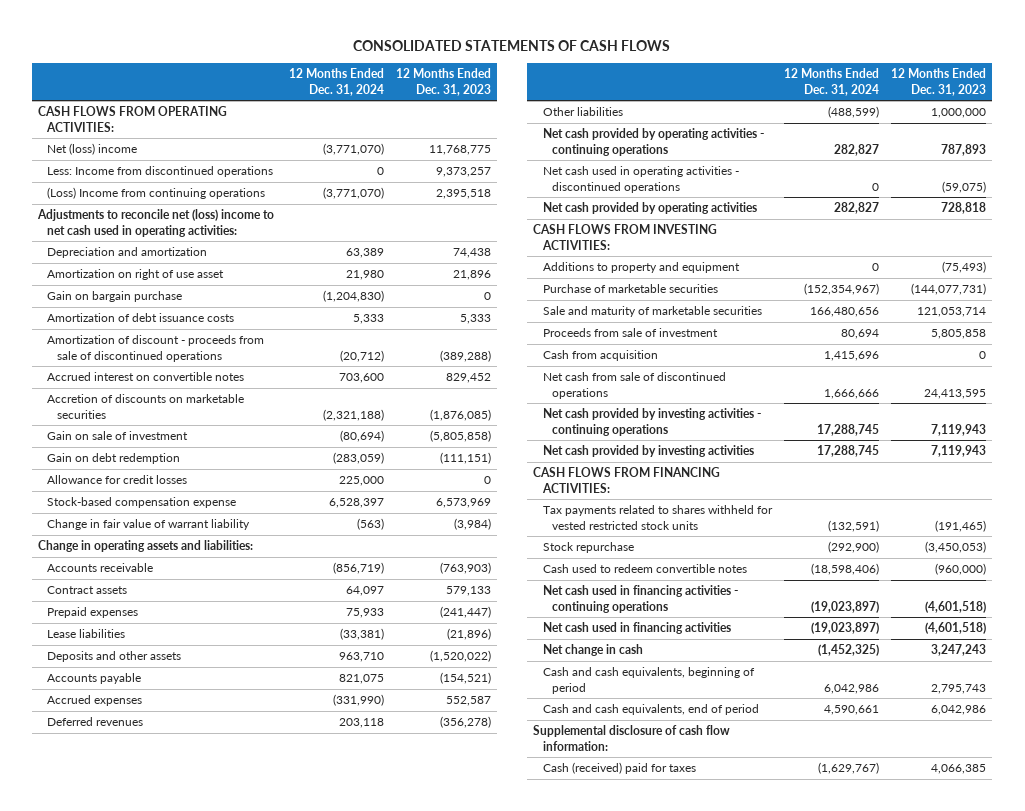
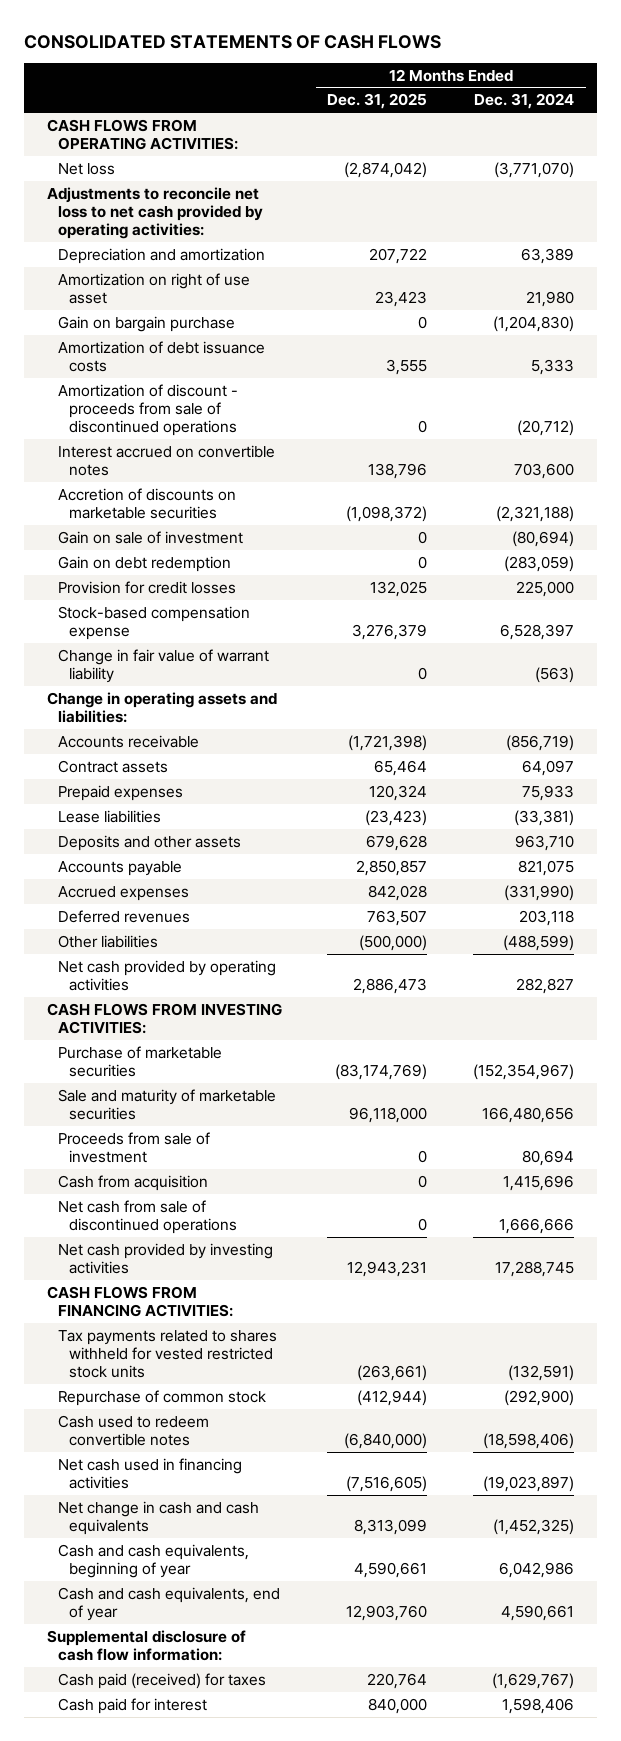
- | 12 Months Ended Dec. 31, 2024 | 12 Months Ended Dec. 31, 2023
+ | 12 Months Ended Dec. 31, 2025 | 12 Months Ended Dec. 31, 2024
- Net (loss) income | (3,771,070) | 11,768,775
- Less: Income from discontinued operations | 0 | 9,373,257
- (Loss) Income from continuing operations | (3,771,070) | 2,395,518
- Adjustments to reconcile net (loss) income to net cash used in operating activities:
+ Net loss | (2,874,042) | (3,771,070)
+ Adjustments to reconcile net loss to net cash provided by operating activities:
- Accrued interest on convertible notes | 703,600 | 829,452
+ Interest accrued on convertible notes | 138,796 | 703,600
- Allowance for credit losses | 225,000 | 0
+ Provision for credit losses | 132,025 | 225,000
- Net cash provided by operating activities - continuing operations | 282,827 | 787,893
- Net cash used in operating activities - discontinued operations | 0 | (59,075)
- Additions to property and equipment | 0 | (75,493)
- Net cash provided by investing activities - continuing operations | 17,288,745 | 7,119,943
- Stock repurchase | (292,900) | (3,450,053)
+ Repurchase of common stock | (412,944) | (292,900)
- Net cash used in financing activities - continuing operations | (19,023,897) | (4,601,518)
- Net change in cash | (1,452,325) | 3,247,243
- Cash and cash equivalents, beginning of period | 6,042,986 | 2,795,743
- Cash and cash equivalents, end of period | 4,590,661 | 6,042,986
+ Net change in cash and cash equivalents | 8,313,099 | (1,452,325)
+ Cash and cash equivalents, beginning of year | 4,590,661 | 6,042,986
+ Cash and cash equivalents, end of year | 12,903,760 | 4,590,661
- Cash (received) paid for taxes | (1,629,767) | 4,066,385
+ Cash paid (received) for taxes | 220,764 | (1,629,767)
+ Cash paid for interest | 840,000 | 1,598,406

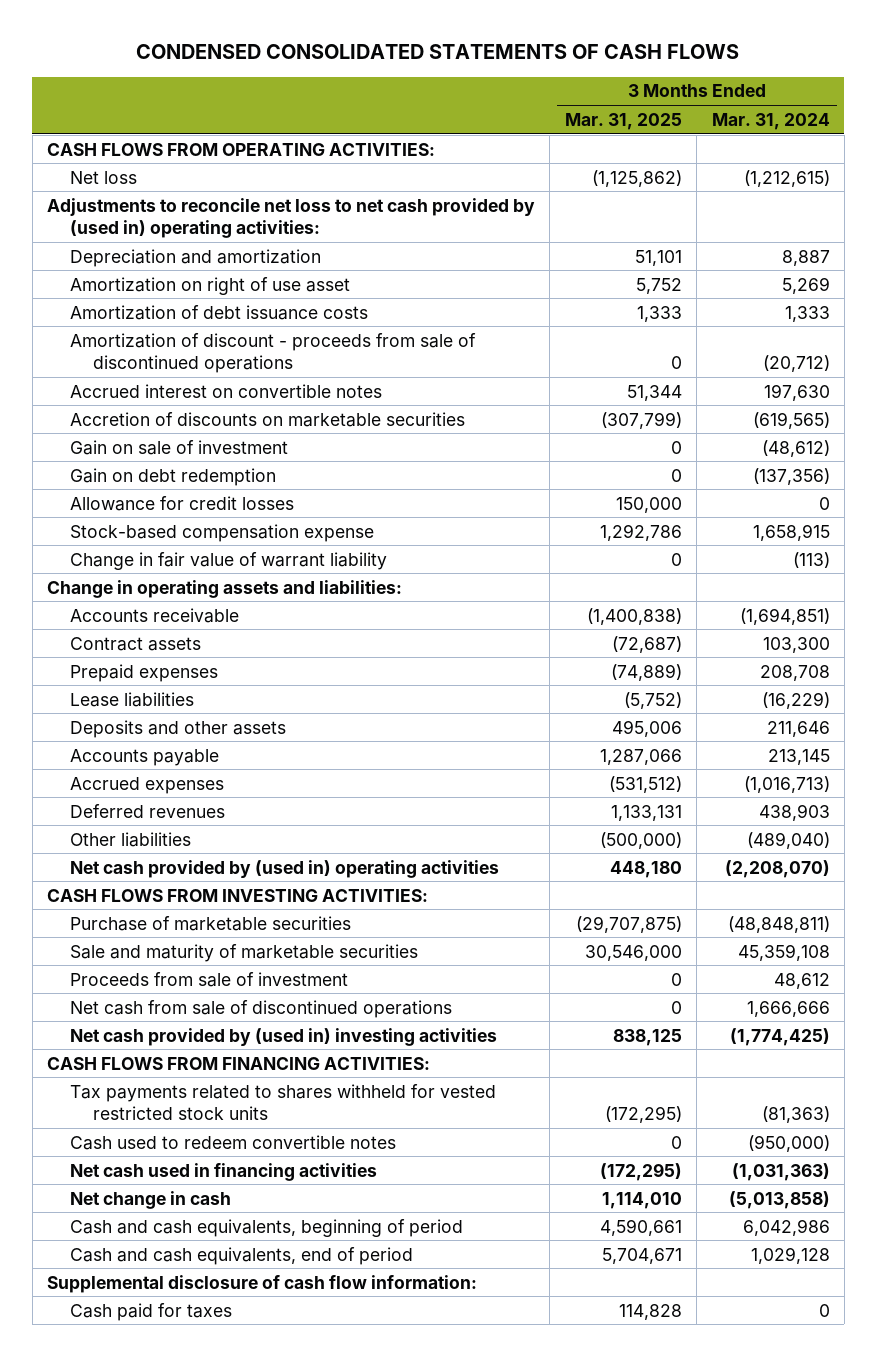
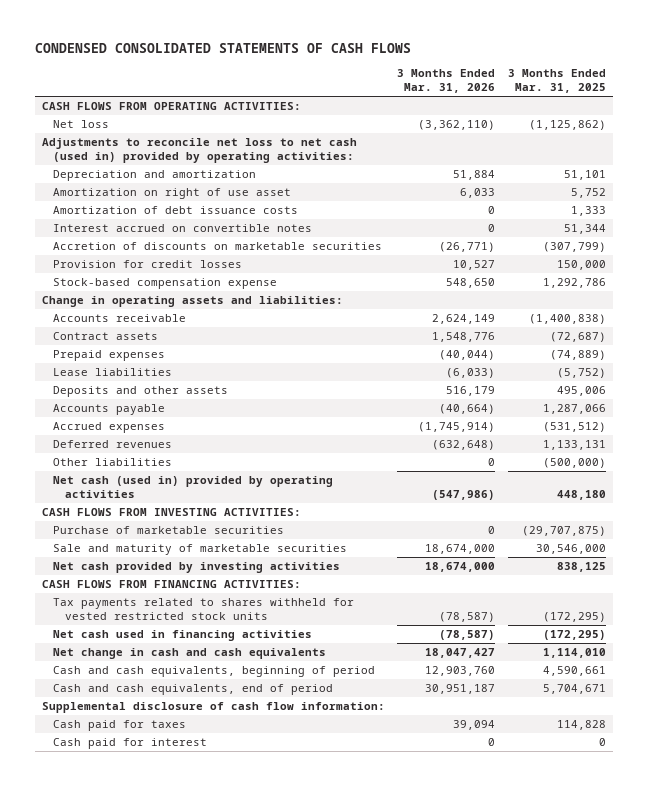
- | 3 Months Ended Mar. 31, 2025 | 3 Months Ended Mar. 31, 2024
+ | 3 Months Ended Mar. 31, 2026 | 3 Months Ended Mar. 31, 2025
- Adjustments to reconcile net loss to net cash provided by (used in) operating activities:
+ Adjustments to reconcile net loss to net cash (used in) provided by operating activities:
- Amortization of discount - proceeds from sale of discontinued operations | 0 | (20,712)
- Accrued interest on convertible notes | 51,344 | 197,630
+ Interest accrued on convertible notes | 0 | 51,344
- Gain on sale of investment | 0 | (48,612)
- Gain on debt redemption | 0 | (137,356)
- Allowance for credit losses | 150,000 | 0
+ Provision for credit losses | 10,527 | 150,000
- Change in fair value of warrant liability | 0 | (113)
- Net cash provided by (used in) operating activities | 448,180 | (2,208,070)
+ Net cash (used in) provided by operating activities | (547,986) | 448,180
- Proceeds from sale of investment | 0 | 48,612
- Net cash from sale of discontinued operations | 0 | 1,666,666
- Net cash provided by (used in) investing activities | 838,125 | (1,774,425)
+ Net cash provided by investing activities | 18,674,000 | 838,125
- Cash used to redeem convertible notes | 0 | (950,000)
- Net change in cash | 1,114,010 | (5,013,858)
+ Net change in cash and cash equivalents | 18,047,427 | 1,114,010
+ Cash paid for interest | 0 | 0

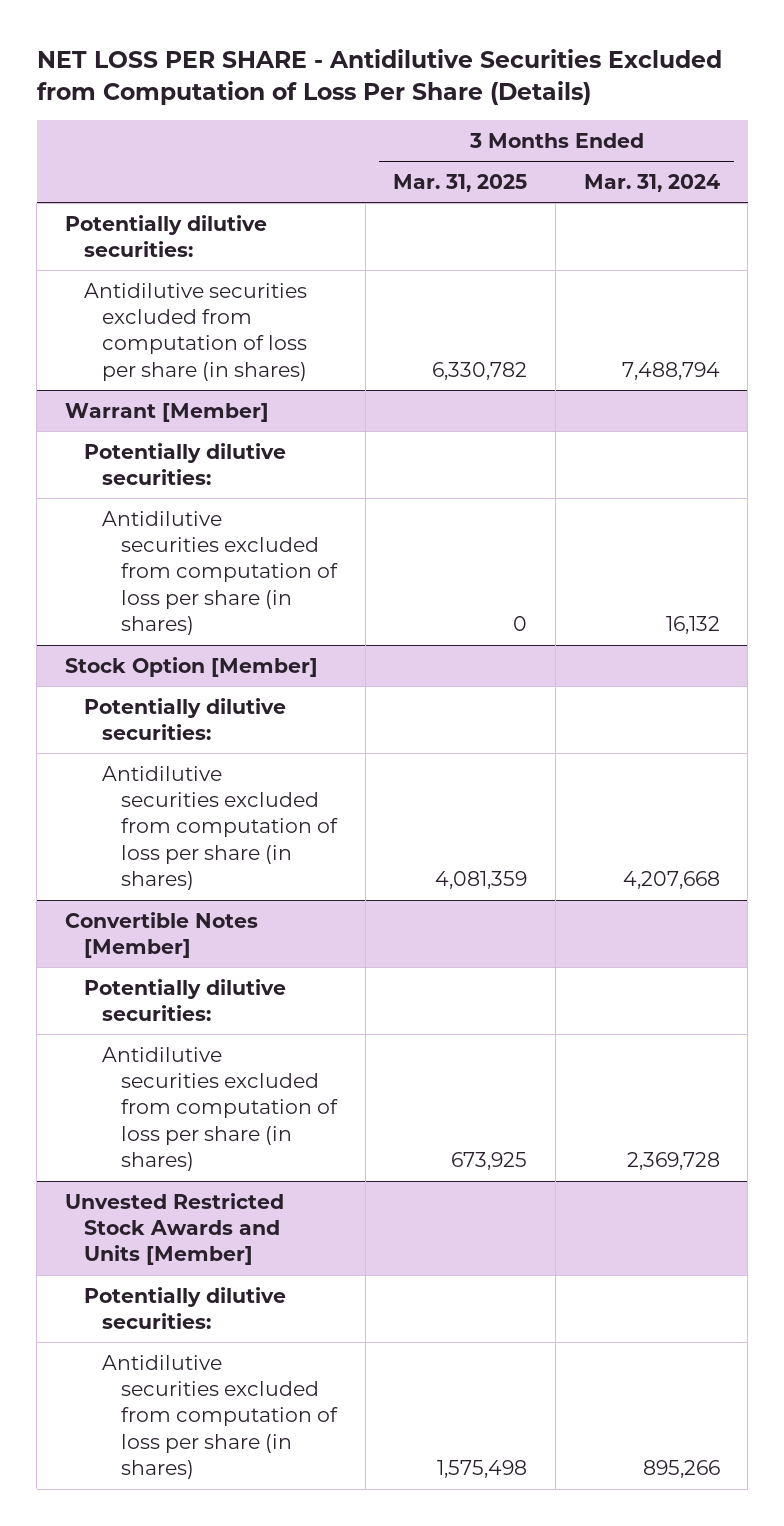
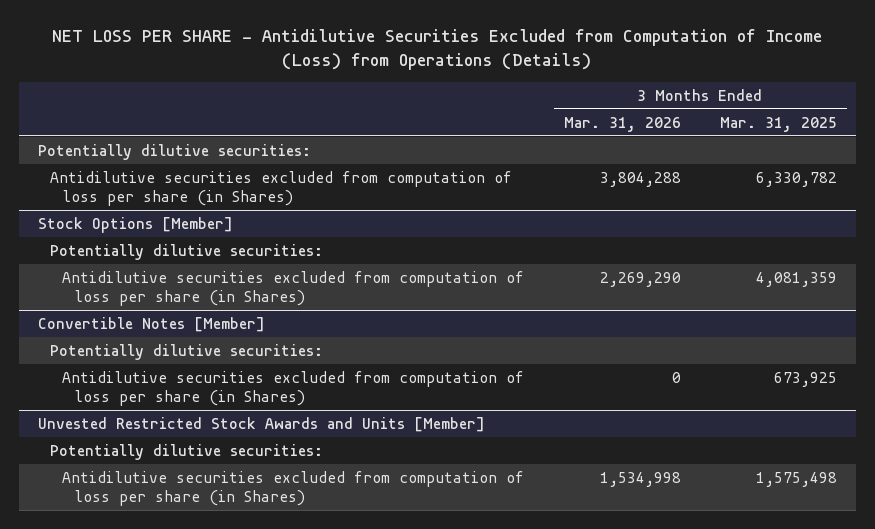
- NET LOSS PER SHARE - Antidilutive Securities Excluded from Computation of Loss Per Share (Details)
+ NET LOSS PER SHARE - Antidilutive Securities Excluded from Computation of Income (Loss) from Operations (Details)
- | 3 Months Ended Mar. 31, 2025 | 3 Months Ended Mar. 31, 2024
+ | 3 Months Ended Mar. 31, 2026 | 3 Months Ended Mar. 31, 2025
- Antidilutive securities excluded from computation of loss per share (in shares) | 6,330,782 | 7,488,794
- Warrant [Member]
- Potentially dilutive securities:
- Antidilutive securities excluded from computation of loss per share (in shares) | 0 | 16,132
- Stock Option [Member]
+ Antidilutive securities excluded from computation of loss per share (in Shares) | 3,804,288 | 6,330,782
+ Stock Options [Member]
- Antidilutive securities excluded from computation of loss per share (in shares) | 4,081,359 | 4,207,668
+ Antidilutive securities excluded from computation of loss per share (in Shares) | 2,269,290 | 4,081,359
@ Convertible Notes [Member]
- Antidilutive securities excluded from computation of loss per share (in shares) | 673,925 | 2,369,728
+ Antidilutive securities excluded from computation of loss per share (in Shares) | 0 | 673,925
@ Unvested Restricted Stock Awards and Units [Member]
- Antidilutive securities excluded from computation of loss per share (in shares) | 1,575,498 | 895,266
+ Antidilutive securities excluded from computation of loss per share (in Shares) | 1,534,998 | 1,575,498

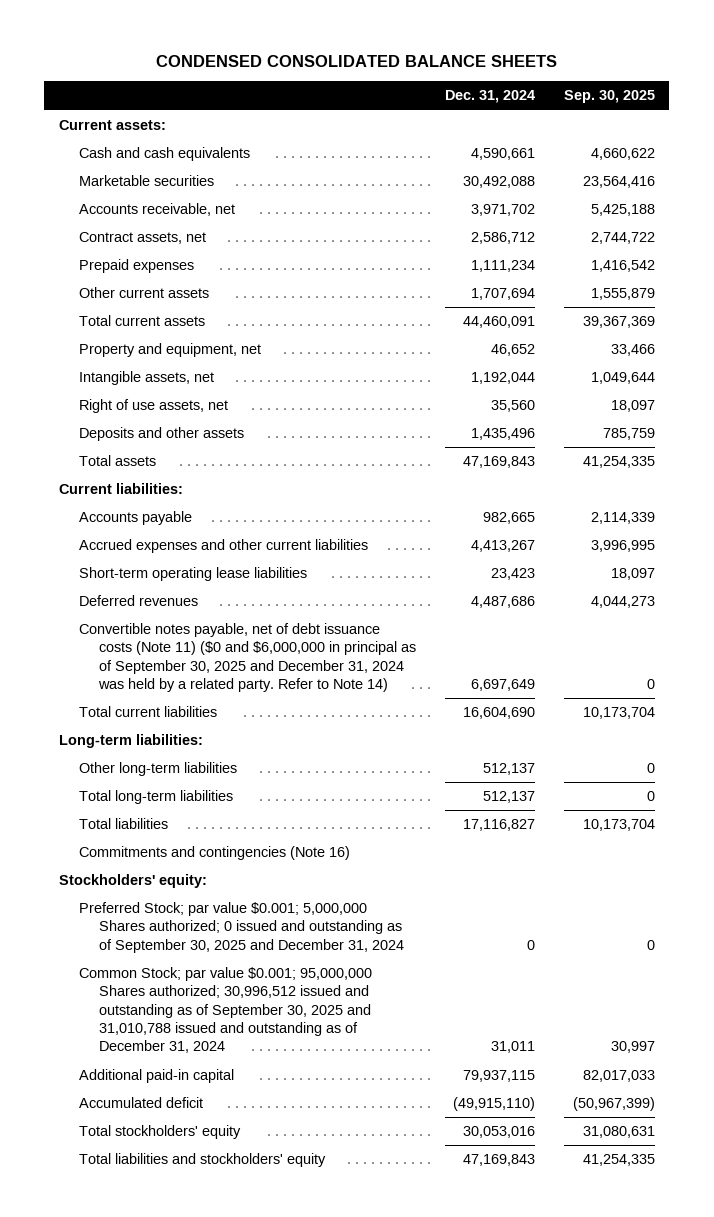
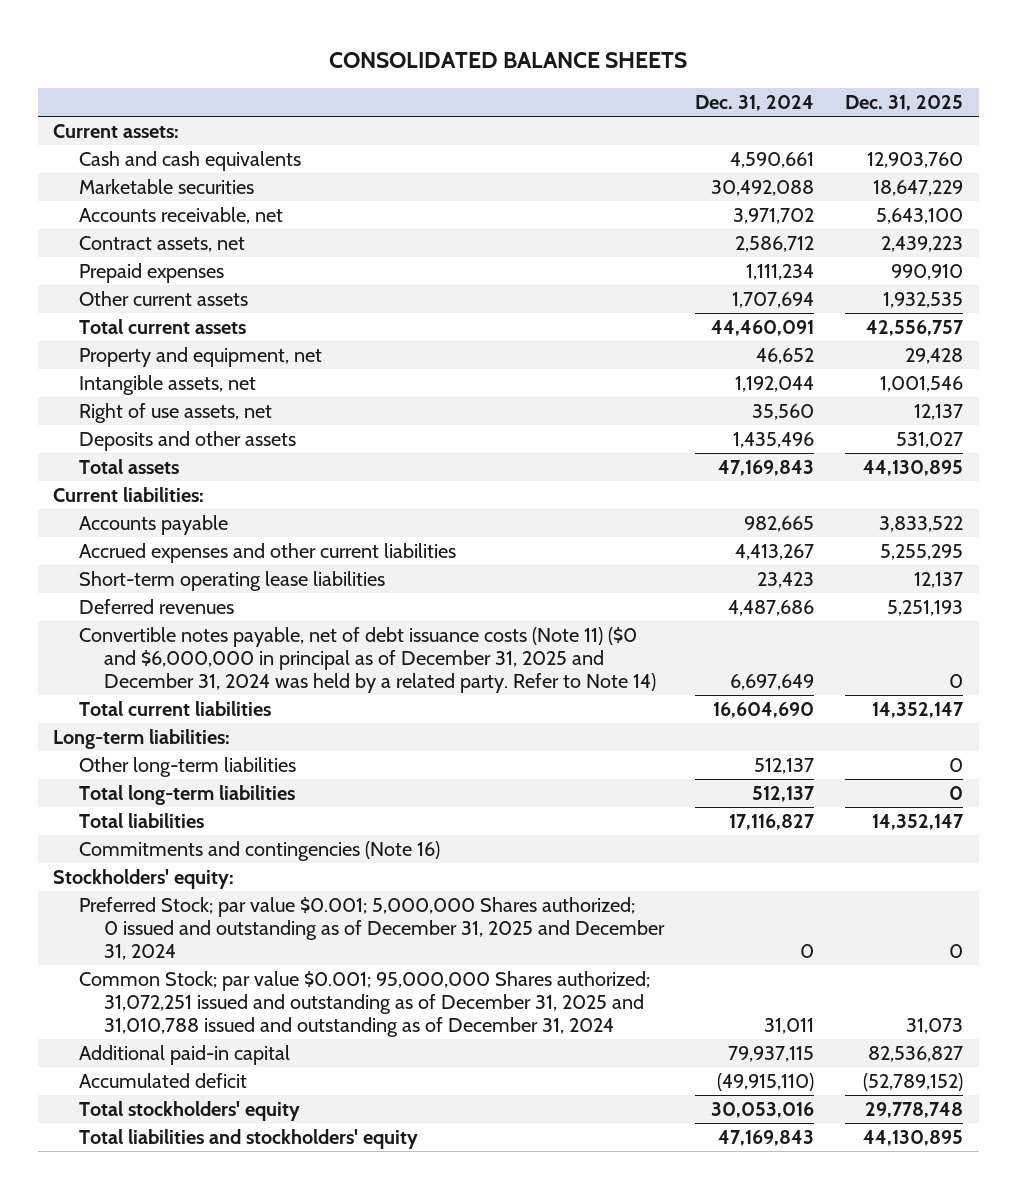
- CONDENSED CONSOLIDATED BALANCE SHEETS
+ CONSOLIDATED BALANCE SHEETS
- | Dec. 31, 2024 | Sep. 30, 2025
+ | Dec. 31, 2024 | Dec. 31, 2025
- Convertible notes payable, net of debt issuance costs (Note 11) ($0 and $6,000,000 in principal as of September 30, 2025 and December 31, 2024 was held by a related party. Refer to Note 14) | 6,697,649 | 0
+ Convertible notes payable, net of debt issuance costs (Note 11) ($0 and $6,000,000 in principal as of December 31, 2025 and December 31, 2024 was held by a related party. Refer to Note 14) | 6,697,649 | 0
- Preferred Stock; par value $0.001; 5,000,000 Shares authorized; 0 issued and outstanding as of September 30, 2025 and December 31, 2024 | 0 | 0
- Common Stock; par value $0.001; 95,000,000 Shares authorized; 30,996,512 issued and outstanding as of September 30, 2025 and 31,010,788 issued and outstanding as of December 31, 2024 | 31,011 | 30,997
+ Preferred Stock; par value $0.001; 5,000,000 Shares authorized; 0 issued and outstanding as of December 31, 2025 and December 31, 2024 | 0 | 0
+ Common Stock; par value $0.001; 95,000,000 Shares authorized; 31,072,251 issued and outstanding as of December 31, 2025 and 31,010,788 issued and outstanding as of December 31, 2024 | 31,011 | 31,073

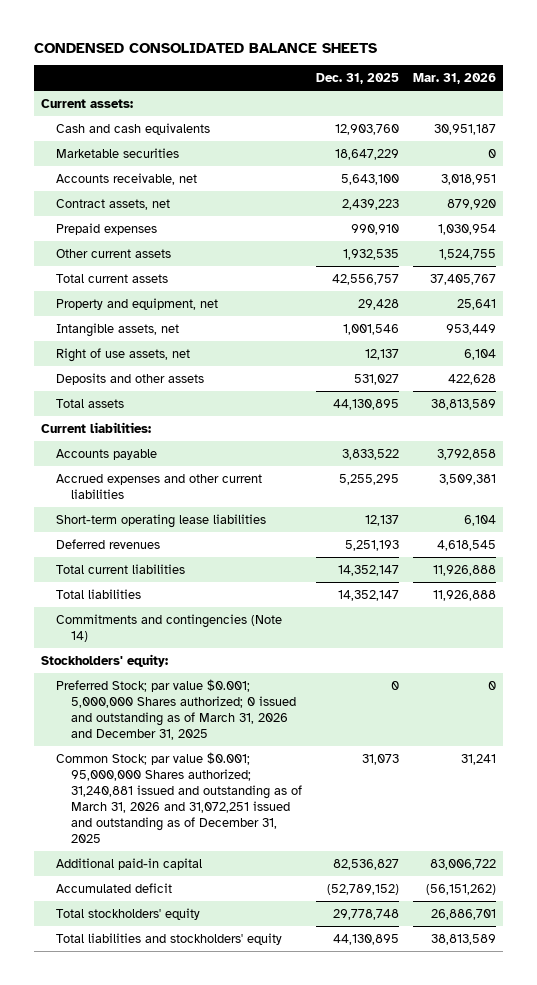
- CONSOLIDATED BALANCE SHEETS
+ CONDENSED CONSOLIDATED BALANCE SHEETS
- | Dec. 31, 2024 | Dec. 31, 2025
+ | Dec. 31, 2025 | Mar. 31, 2026
- Convertible notes payable, net of debt issuance costs (Note 11) ($0 and $6,000,000 in principal as of December 31, 2025 and December 31, 2024 was held by a related party. Refer to Note 14) | 6,697,649 | 0
- Long-term liabilities:
- Other long-term liabilities | 512,137 | 0
- Total long-term liabilities | 512,137 | 0
- Commitments and contingencies (Note 16)
+ Commitments and contingencies (Note 14)
- Preferred Stock; par value $0.001; 5,000,000 Shares authorized; 0 issued and outstanding as of December 31, 2025 and December 31, 2024 | 0 | 0
- Common Stock; par value $0.001; 95,000,000 Shares authorized; 31,072,251 issued and outstanding as of December 31, 2025 and 31,010,788 issued and outstanding as of December 31, 2024 | 31,011 | 31,073
+ Preferred Stock; par value $0.001; 5,000,000 Shares authorized; 0 issued and outstanding as of March 31, 2026 and December 31, 2025 | 0 | 0
+ Common Stock; par value $0.001; 95,000,000 Shares authorized; 31,240,881 issued and outstanding as of March 31, 2026 and 31,072,251 issued and outstanding as of December 31, 2025 | 31,073 | 31,241

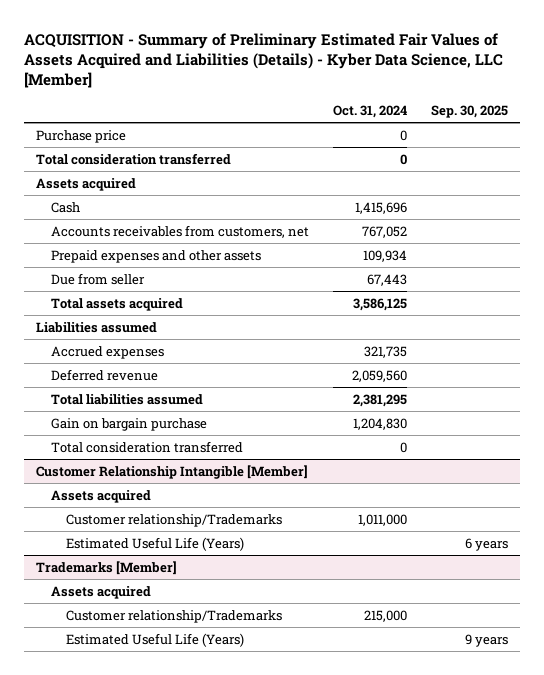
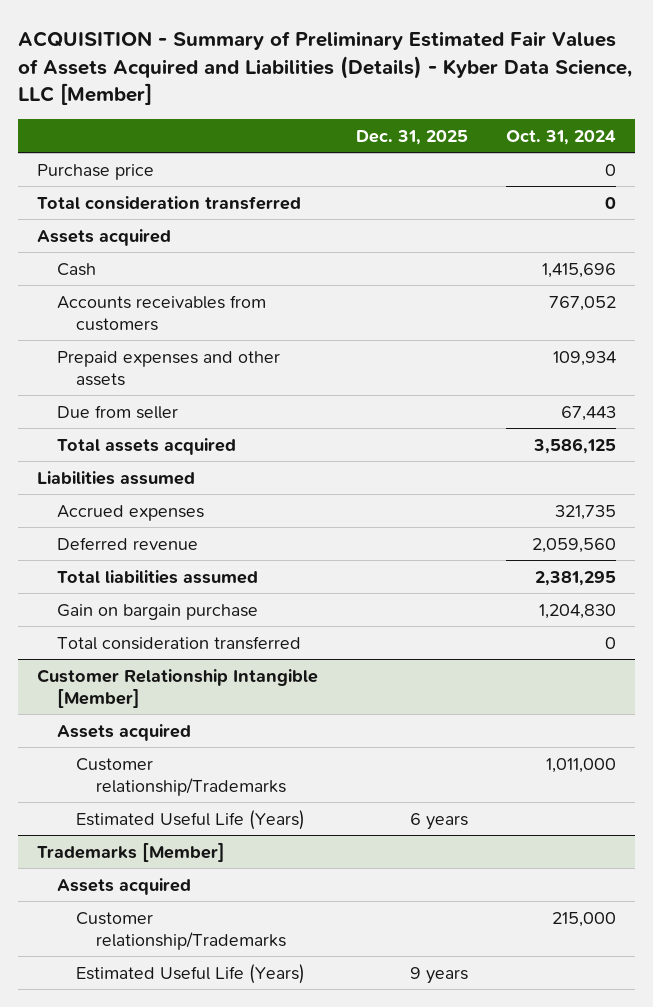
- | Oct. 31, 2024 | Sep. 30, 2025
+ | Dec. 31, 2025 | Oct. 31, 2024
- Accounts receivables from customers, net | 767,052 |
+ Accounts receivables from customers | | 767,052

